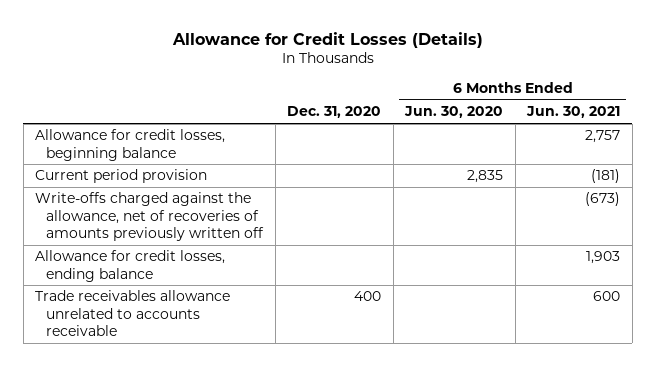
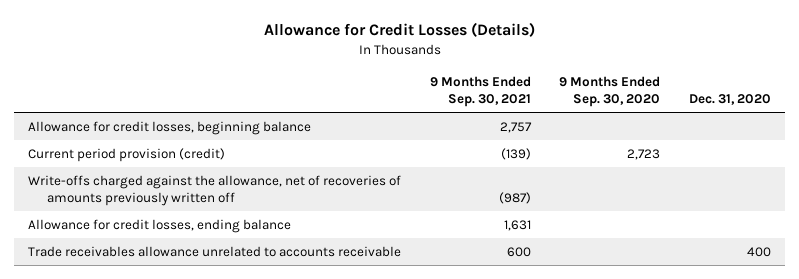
- | Dec. 31, 2020 | 6 Months Ended Jun. 30, 2020 | 6 Months Ended Jun. 30, 2021
+ | 9 Months Ended Sep. 30, 2021 | 9 Months Ended Sep. 30, 2020 | Dec. 31, 2020
- Current period provision | | 2,835 | (181)
+ Current period provision (credit) | (139) | 2,723 |

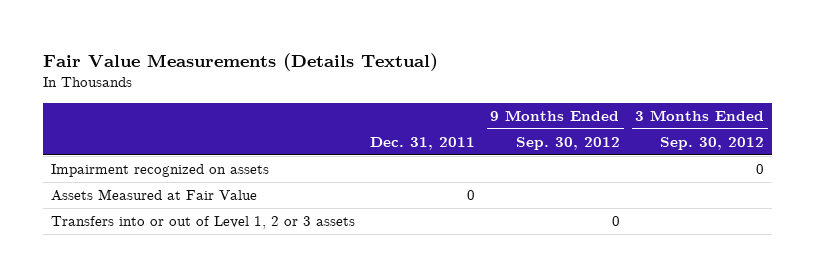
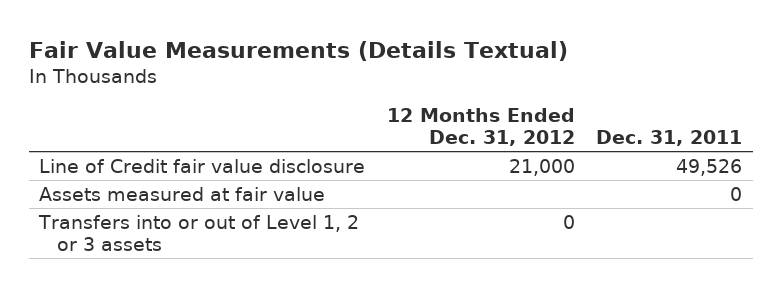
- | Dec. 31, 2011 | 9 Months Ended Sep. 30, 2012 | 3 Months Ended Sep. 30, 2012
+ | 12 Months Ended Dec. 31, 2012 | Dec. 31, 2011
- Impairment recognized on assets | | | 0
- Assets Measured at Fair Value | 0 | |
+ Line of Credit fair value disclosure | 21,000 | 49,526
+ Assets measured at fair value | | 0

